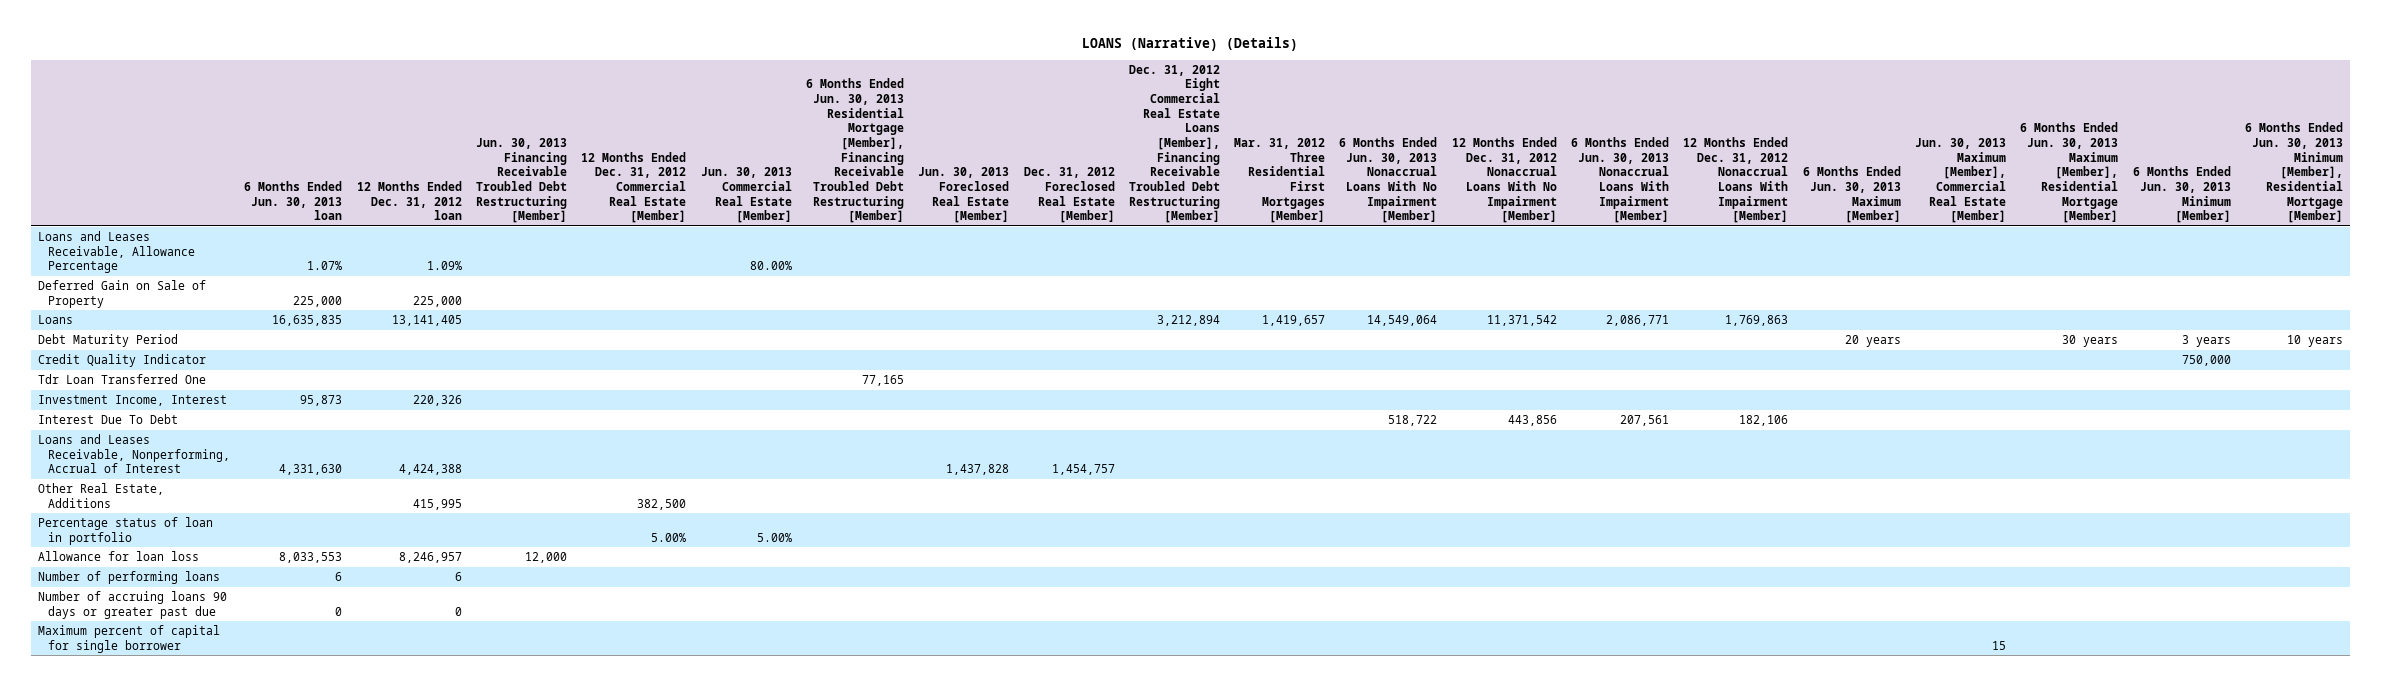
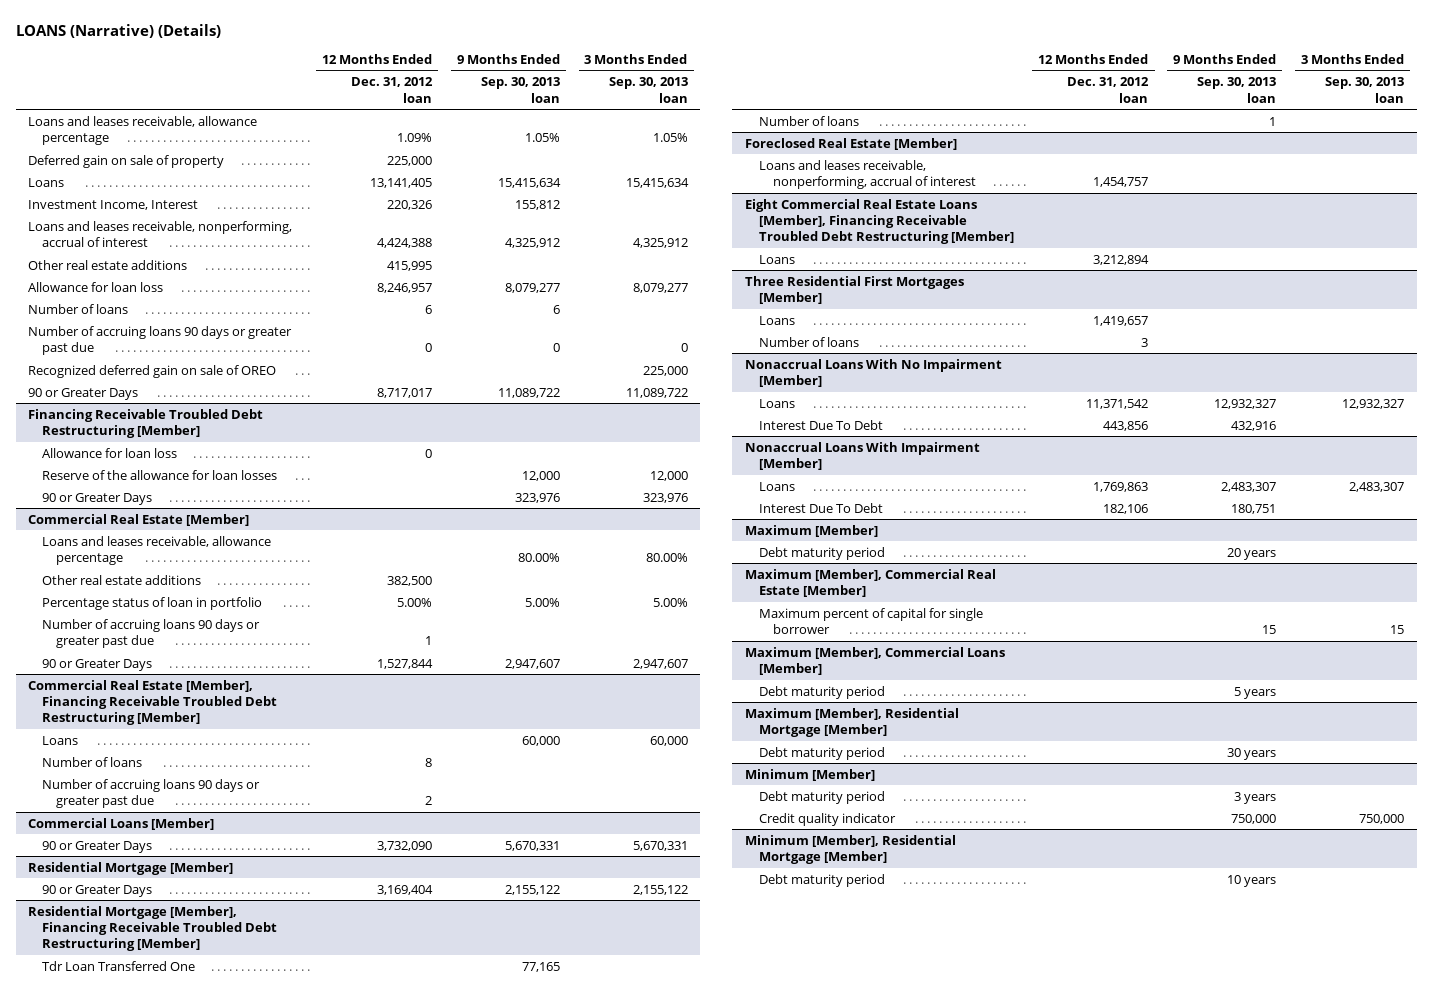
- | 6 Months Ended Jun. 30, 2013 loan | 12 Months Ended Dec. 31, 2012 loan | Jun. 30, 2013 Financing Receivable Troubled Debt Restructuring [Member] | 12 Months Ended Dec. 31, 2012 Commercial Real Estate [Member] | Jun. 30, 2013 Commercial Real Estate [Member] | 6 Months Ended Jun. 30, 2013 Residential Mortgage [Member], Financing Receivable Troubled Debt Restructuring [Member] | Jun. 30, 2013 Foreclosed Real Estate [Member] | Dec. 31, 2012 Foreclosed Real Estate [Member] | Dec. 31, 2012 Eight Commercial Real Estate Loans [Member], Financing Receivable Troubled Debt Restructuring [Member] | Mar. 31, 2012 Three Residential First Mortgages [Member] | 6 Months Ended Jun. 30, 2013 Nonaccrual Loans With No Impairment [Member] | 12 Months Ended Dec. 31, 2012 Nonaccrual Loans With No Impairment [Member] | 6 Months Ended Jun. 30, 2013 Nonaccrual Loans With Impairment [Member] | 12 Months Ended Dec. 31, 2012 Nonaccrual Loans With Impairment [Member] | 6 Months Ended Jun. 30, 2013 Maximum [Member] | Jun. 30, 2013 Maximum [Member], Commercial Real Estate [Member] | 6 Months Ended Jun. 30, 2013 Maximum [Member], Residential Mortgage [Member] | 6 Months Ended Jun. 30, 2013 Minimum [Member] | 6 Months Ended Jun. 30, 2013 Minimum [Member], Residential Mortgage [Member]
+ | 12 Months Ended Dec. 31, 2012 loan | 9 Months Ended Sep. 30, 2013 loan | 3 Months Ended Sep. 30, 2013 loan
- Loans and Leases Receivable, Allowance Percentage | 1.07% | 1.09% | | | 80.00% | | | | | | | | | | | | | |
- Deferred Gain on Sale of Property | 225,000 | 225,000 | | | | | | | | | | | | | | | | |
+ Loans and leases receivable, allowance percentage | 1.09% | 1.05% | 1.05%
+ Deferred gain on sale of property | 225,000 | |
- Debt Maturity Period | | | | | | | | | | | | | | | 20 years | | 30 years | 3 years | 10 years
- Credit Quality Indicator | | | | | | | | | | | | | | | | | | 750,000 |
- Tdr Loan Transferred One | | | | | | 77,165 | | | | | | | | | | | | |
- Interest Due To Debt | | | | | | | | | | | 518,722 | 443,856 | 207,561 | 182,106 | | | | |
- Loans and Leases Receivable, Nonperforming, Accrual of Interest | 4,331,630 | 4,424,388 | | | | | 1,437,828 | 1,454,757 | | | | | | | | | | |
- Other Real Estate, Additions | | 415,995 | | 382,500 | | | | | | | | | | | | | | |
- Percentage status of loan in portfolio | | | | 5.00% | 5.00% | | | | | | | | | | | | | |
+ Loans and leases receivable, nonperforming, accrual of interest | 4,424,388 | 4,325,912 | 4,325,912
+ Other real estate additions | 415,995 | |
- Number of performing loans | 6 | 6 | | | | | | | | | | | | | | | | |
+ Number of loans | 6 | 6 |
+ Recognized deferred gain on sale of OREO | | | 225,000
+ 90 or Greater Days | 8,717,017 | 11,089,722 | 11,089,722
+ Financing Receivable Troubled Debt Restructuring [Member]
+ Allowance for loan loss | 0 | |
+ Reserve of the allowance for loan losses | | 12,000 | 12,000
+ 90 or Greater Days | | 323,976 | 323,976
+ Commercial Real Estate [Member]
+ Loans and leases receivable, allowance percentage | | 80.00% | 80.00%
+ Other real estate additions | 382,500 | |
+ Percentage status of loan in portfolio | 5.00% | 5.00% | 5.00%
+ Number of accruing loans 90 days or greater past due | 1 | |
+ 90 or Greater Days | 1,527,844 | 2,947,607 | 2,947,607
+ Commercial Real Estate [Member], Financing Receivable Troubled Debt Restructuring [Member]
+ Loans | | 60,000 | 60,000
+ Number of loans | 8 | |
+ Number of accruing loans 90 days or greater past due | 2 | |
+ Commercial Loans [Member]
+ 90 or Greater Days | 3,732,090 | 5,670,331 | 5,670,331
+ Residential Mortgage [Member]
+ 90 or Greater Days | 3,169,404 | 2,155,122 | 2,155,122
+ Residential Mortgage [Member], Financing Receivable Troubled Debt Restructuring [Member]
+ Tdr Loan Transferred One | | 77,165 |
+ Number of loans | | 1 |
+ Foreclosed Real Estate [Member]
+ Loans and leases receivable, nonperforming, accrual of interest | 1,454,757 | |
+ Eight Commercial Real Estate Loans [Member], Financing Receivable Troubled Debt Restructuring [Member]
+ Loans | 3,212,894 | |
+ Three Residential First Mortgages [Member]
+ Loans | 1,419,657 | |
+ Number of loans | 3 | |
+ Nonaccrual Loans With No Impairment [Member]
+ Loans | 11,371,542 | 12,932,327 | 12,932,327
+ Interest Due To Debt | 443,856 | 432,916 |
+ Nonaccrual Loans With Impairment [Member]
+ Loans | 1,769,863 | 2,483,307 | 2,483,307
+ Interest Due To Debt | 182,106 | 180,751 |
+ Maximum [Member]
+ Debt maturity period | | 20 years |
+ Maximum [Member], Commercial Real Estate [Member]
+ Maximum [Member], Commercial Loans [Member]
+ Debt maturity period | | 5 years |
+ Maximum [Member], Residential Mortgage [Member]
+ Debt maturity period | | 30 years |
+ Minimum [Member]
+ Debt maturity period | | 3 years |
+ Credit quality indicator | | 750,000 | 750,000
+ Minimum [Member], Residential Mortgage [Member]
+ Debt maturity period | | 10 years |

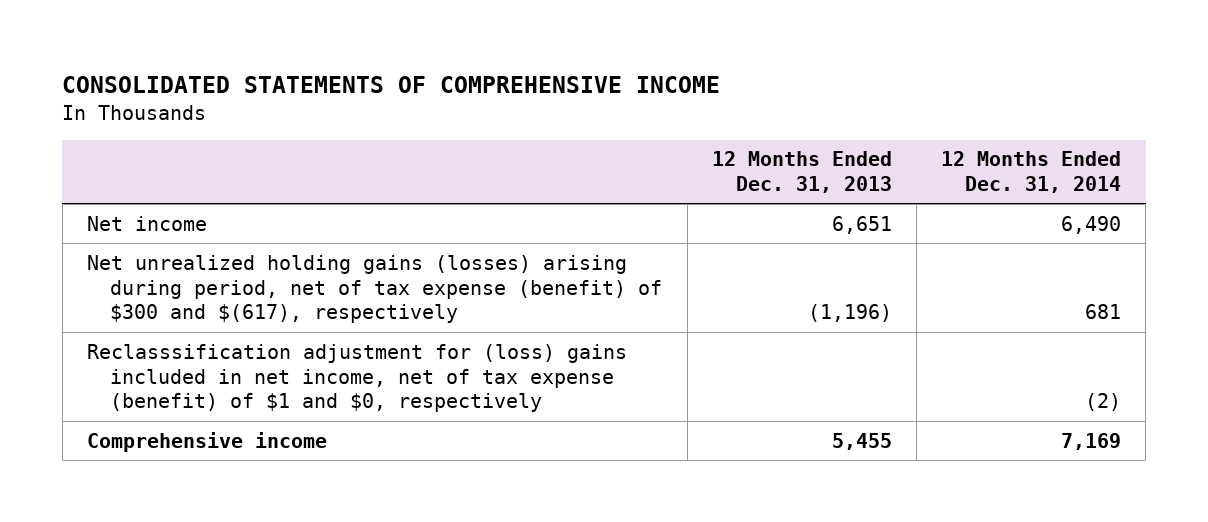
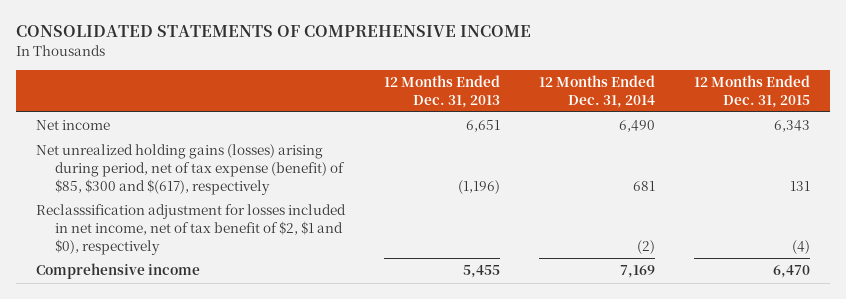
- | 12 Months Ended Dec. 31, 2013 | 12 Months Ended Dec. 31, 2014
+ | 12 Months Ended Dec. 31, 2013 | 12 Months Ended Dec. 31, 2014 | 12 Months Ended Dec. 31, 2015
- Net unrealized holding gains (losses) arising during period, net of tax expense (benefit) of $300 and $(617), respectively | (1,196) | 681
- Reclasssification adjustment for (loss) gains included in net income, net of tax expense (benefit) of $1 and $0, respectively | | (2)
+ Net unrealized holding gains (losses) arising during period, net of tax expense (benefit) of $85, $300 and $(617), respectively | (1,196) | 681 | 131
+ Reclasssification adjustment for losses included in net income, net of tax benefit of $2, $1 and $0), respectively | | (2) | (4)

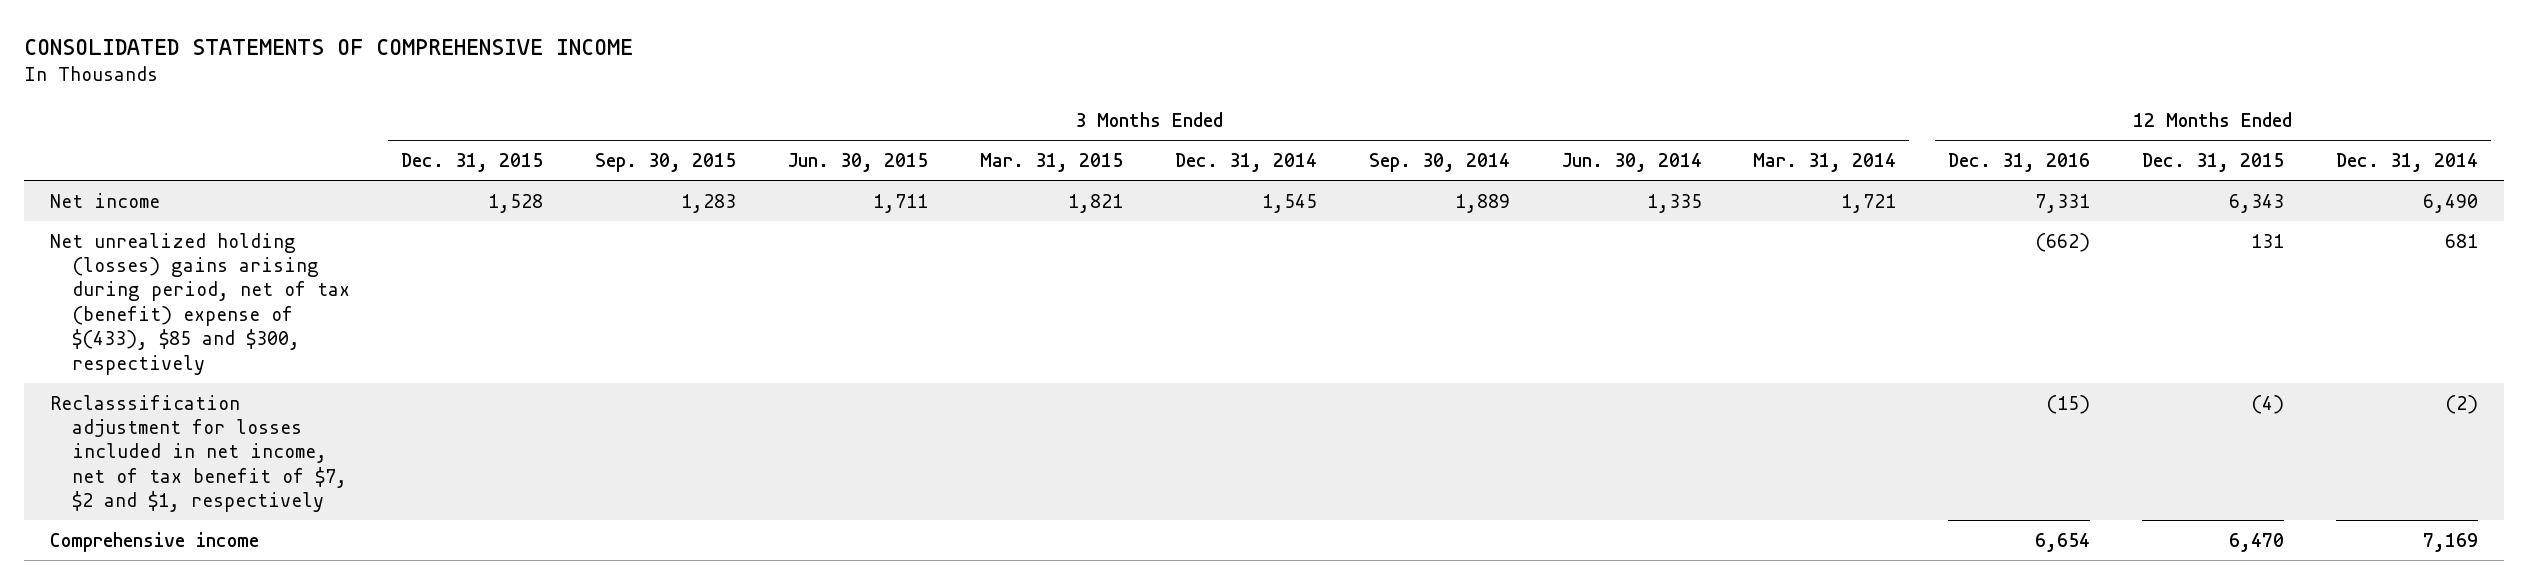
- | 12 Months Ended Dec. 31, 2013 | 12 Months Ended Dec. 31, 2014 | 12 Months Ended Dec. 31, 2015
+ | 3 Months Ended Dec. 31, 2015 | 3 Months Ended Sep. 30, 2015 | 3 Months Ended Jun. 30, 2015 | 3 Months Ended Mar. 31, 2015 | 3 Months Ended Dec. 31, 2014 | 3 Months Ended Sep. 30, 2014 | 3 Months Ended Jun. 30, 2014 | 3 Months Ended Mar. 31, 2014 | 12 Months Ended Dec. 31, 2016 | 12 Months Ended Dec. 31, 2015 | 12 Months Ended Dec. 31, 2014
- Net unrealized holding gains (losses) arising during period, net of tax expense (benefit) of $85, $300 and $(617), respectively | (1,196) | 681 | 131
- Reclasssification adjustment for losses included in net income, net of tax benefit of $2, $1 and $0), respectively | | (2) | (4)
+ Net unrealized holding (losses) gains arising during period, net of tax (benefit) expense of $(433), $85 and $300, respectively | | | | | | | | | (662) | 131 | 681
+ Reclasssification adjustment for losses included in net income, net of tax benefit of $7, $2 and $1, respectively | | | | | | | | | (15) | (4) | (2)

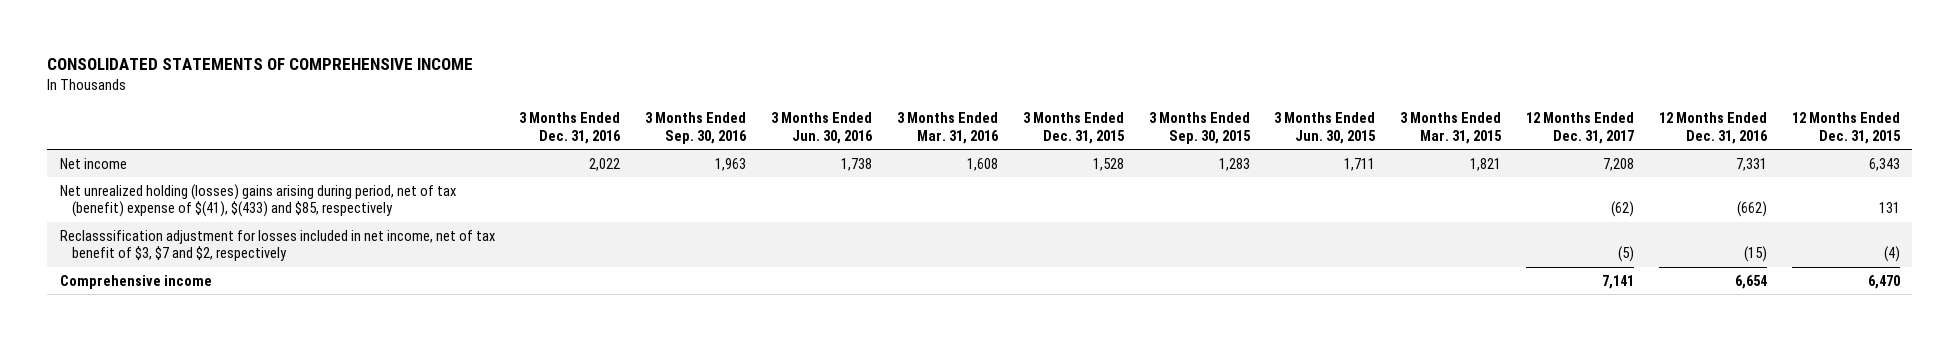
- | 3 Months Ended Dec. 31, 2015 | 3 Months Ended Sep. 30, 2015 | 3 Months Ended Jun. 30, 2015 | 3 Months Ended Mar. 31, 2015 | 3 Months Ended Dec. 31, 2014 | 3 Months Ended Sep. 30, 2014 | 3 Months Ended Jun. 30, 2014 | 3 Months Ended Mar. 31, 2014 | 12 Months Ended Dec. 31, 2016 | 12 Months Ended Dec. 31, 2015 | 12 Months Ended Dec. 31, 2014
+ | 3 Months Ended Dec. 31, 2016 | 3 Months Ended Sep. 30, 2016 | 3 Months Ended Jun. 30, 2016 | 3 Months Ended Mar. 31, 2016 | 3 Months Ended Dec. 31, 2015 | 3 Months Ended Sep. 30, 2015 | 3 Months Ended Jun. 30, 2015 | 3 Months Ended Mar. 31, 2015 | 12 Months Ended Dec. 31, 2017 | 12 Months Ended Dec. 31, 2016 | 12 Months Ended Dec. 31, 2015
- Net unrealized holding (losses) gains arising during period, net of tax (benefit) expense of $(433), $85 and $300, respectively | | | | | | | | | (662) | 131 | 681
- Reclasssification adjustment for losses included in net income, net of tax benefit of $7, $2 and $1, respectively | | | | | | | | | (15) | (4) | (2)
+ Net unrealized holding (losses) gains arising during period, net of tax (benefit) expense of $(41), $(433) and $85, respectively | | | | | | | | | (62) | (662) | 131
+ Reclasssification adjustment for losses included in net income, net of tax benefit of $3, $7 and $2, respectively | | | | | | | | | (5) | (15) | (4)

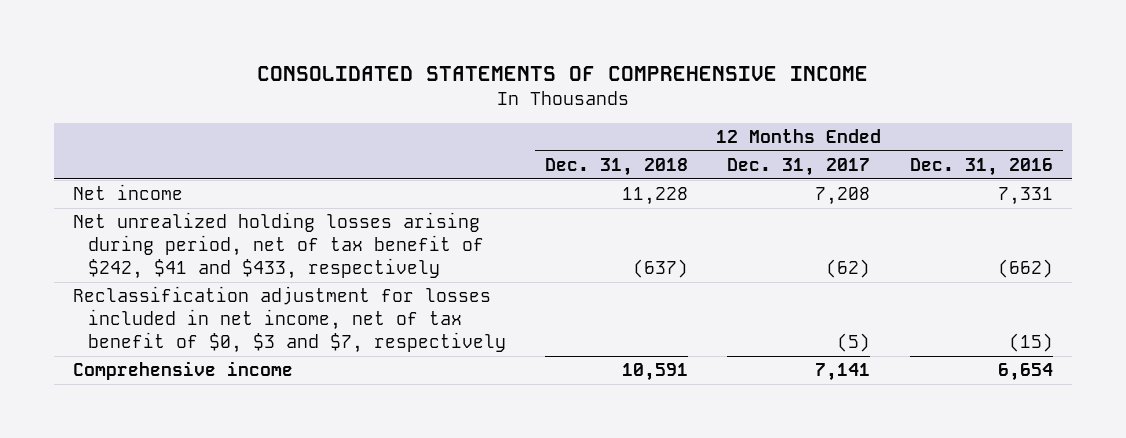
- | 3 Months Ended Dec. 31, 2016 | 3 Months Ended Sep. 30, 2016 | 3 Months Ended Jun. 30, 2016 | 3 Months Ended Mar. 31, 2016 | 3 Months Ended Dec. 31, 2015 | 3 Months Ended Sep. 30, 2015 | 3 Months Ended Jun. 30, 2015 | 3 Months Ended Mar. 31, 2015 | 12 Months Ended Dec. 31, 2017 | 12 Months Ended Dec. 31, 2016 | 12 Months Ended Dec. 31, 2015
+ | 12 Months Ended Dec. 31, 2018 | 12 Months Ended Dec. 31, 2017 | 12 Months Ended Dec. 31, 2016
- Net unrealized holding (losses) gains arising during period, net of tax (benefit) expense of $(41), $(433) and $85, respectively | | | | | | | | | (62) | (662) | 131
- Reclasssification adjustment for losses included in net income, net of tax benefit of $3, $7 and $2, respectively | | | | | | | | | (5) | (15) | (4)
+ Net unrealized holding losses arising during period, net of tax benefit of $242, $41 and $433, respectively | (637) | (62) | (662)
+ Reclassification adjustment for losses included in net income, net of tax benefit of $0, $3 and $7, respectively | | (5) | (15)

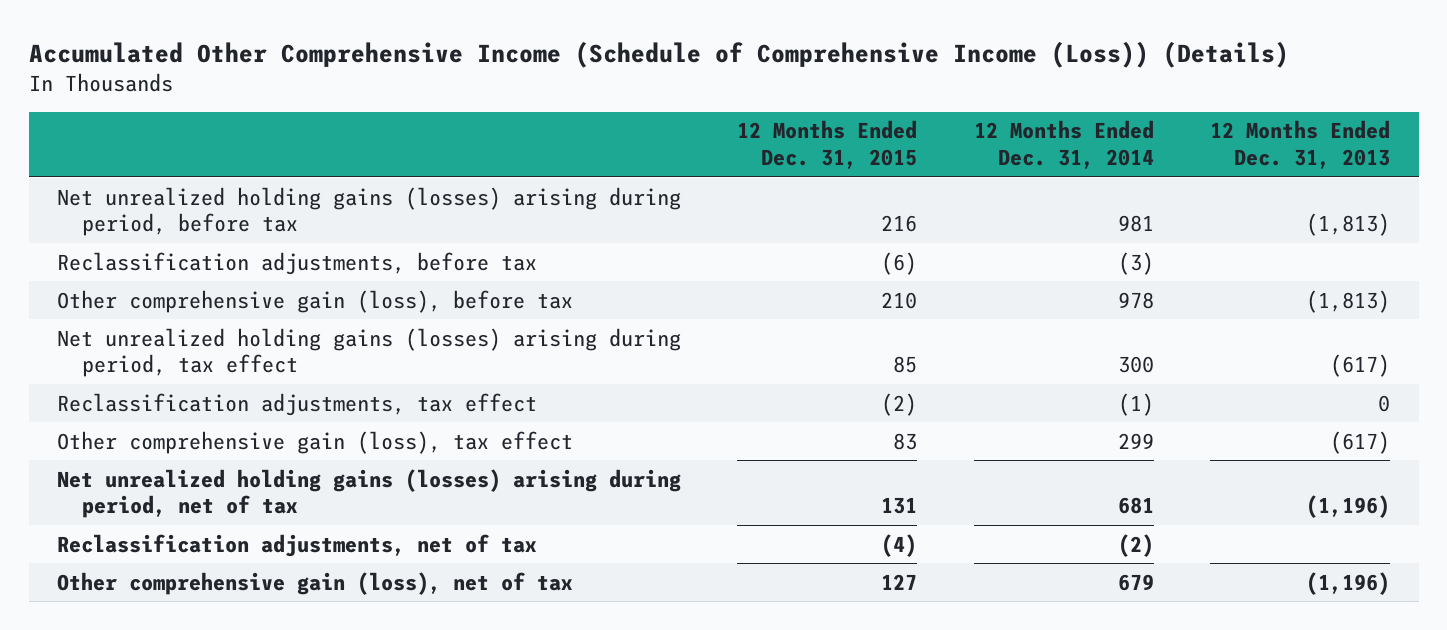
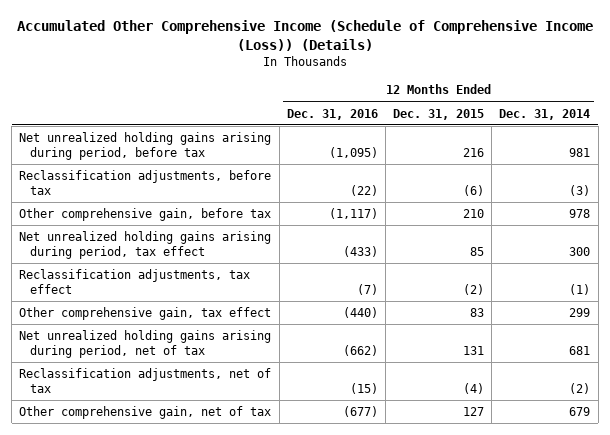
- | 12 Months Ended Dec. 31, 2015 | 12 Months Ended Dec. 31, 2014 | 12 Months Ended Dec. 31, 2013
+ | 12 Months Ended Dec. 31, 2016 | 12 Months Ended Dec. 31, 2015 | 12 Months Ended Dec. 31, 2014
- Net unrealized holding gains (losses) arising during period, before tax | 216 | 981 | (1,813)
+ Net unrealized holding gains arising during period, before tax | (1,095) | 216 | 981
- Other comprehensive gain (loss), before tax | 210 | 978 | (1,813)
- Net unrealized holding gains (losses) arising during period, tax effect | 85 | 300 | (617)
+ Other comprehensive gain, before tax | (1,117) | 210 | 978
+ Net unrealized holding gains arising during period, tax effect | (433) | 85 | 300
- Other comprehensive gain (loss), tax effect | 83 | 299 | (617)
- Net unrealized holding gains (losses) arising during period, net of tax | 131 | 681 | (1,196)
+ Other comprehensive gain, tax effect | (440) | 83 | 299
+ Net unrealized holding gains arising during period, net of tax | (662) | 131 | 681
- Other comprehensive gain (loss), net of tax | 127 | 679 | (1,196)
+ Other comprehensive gain, net of tax | (677) | 127 | 679

